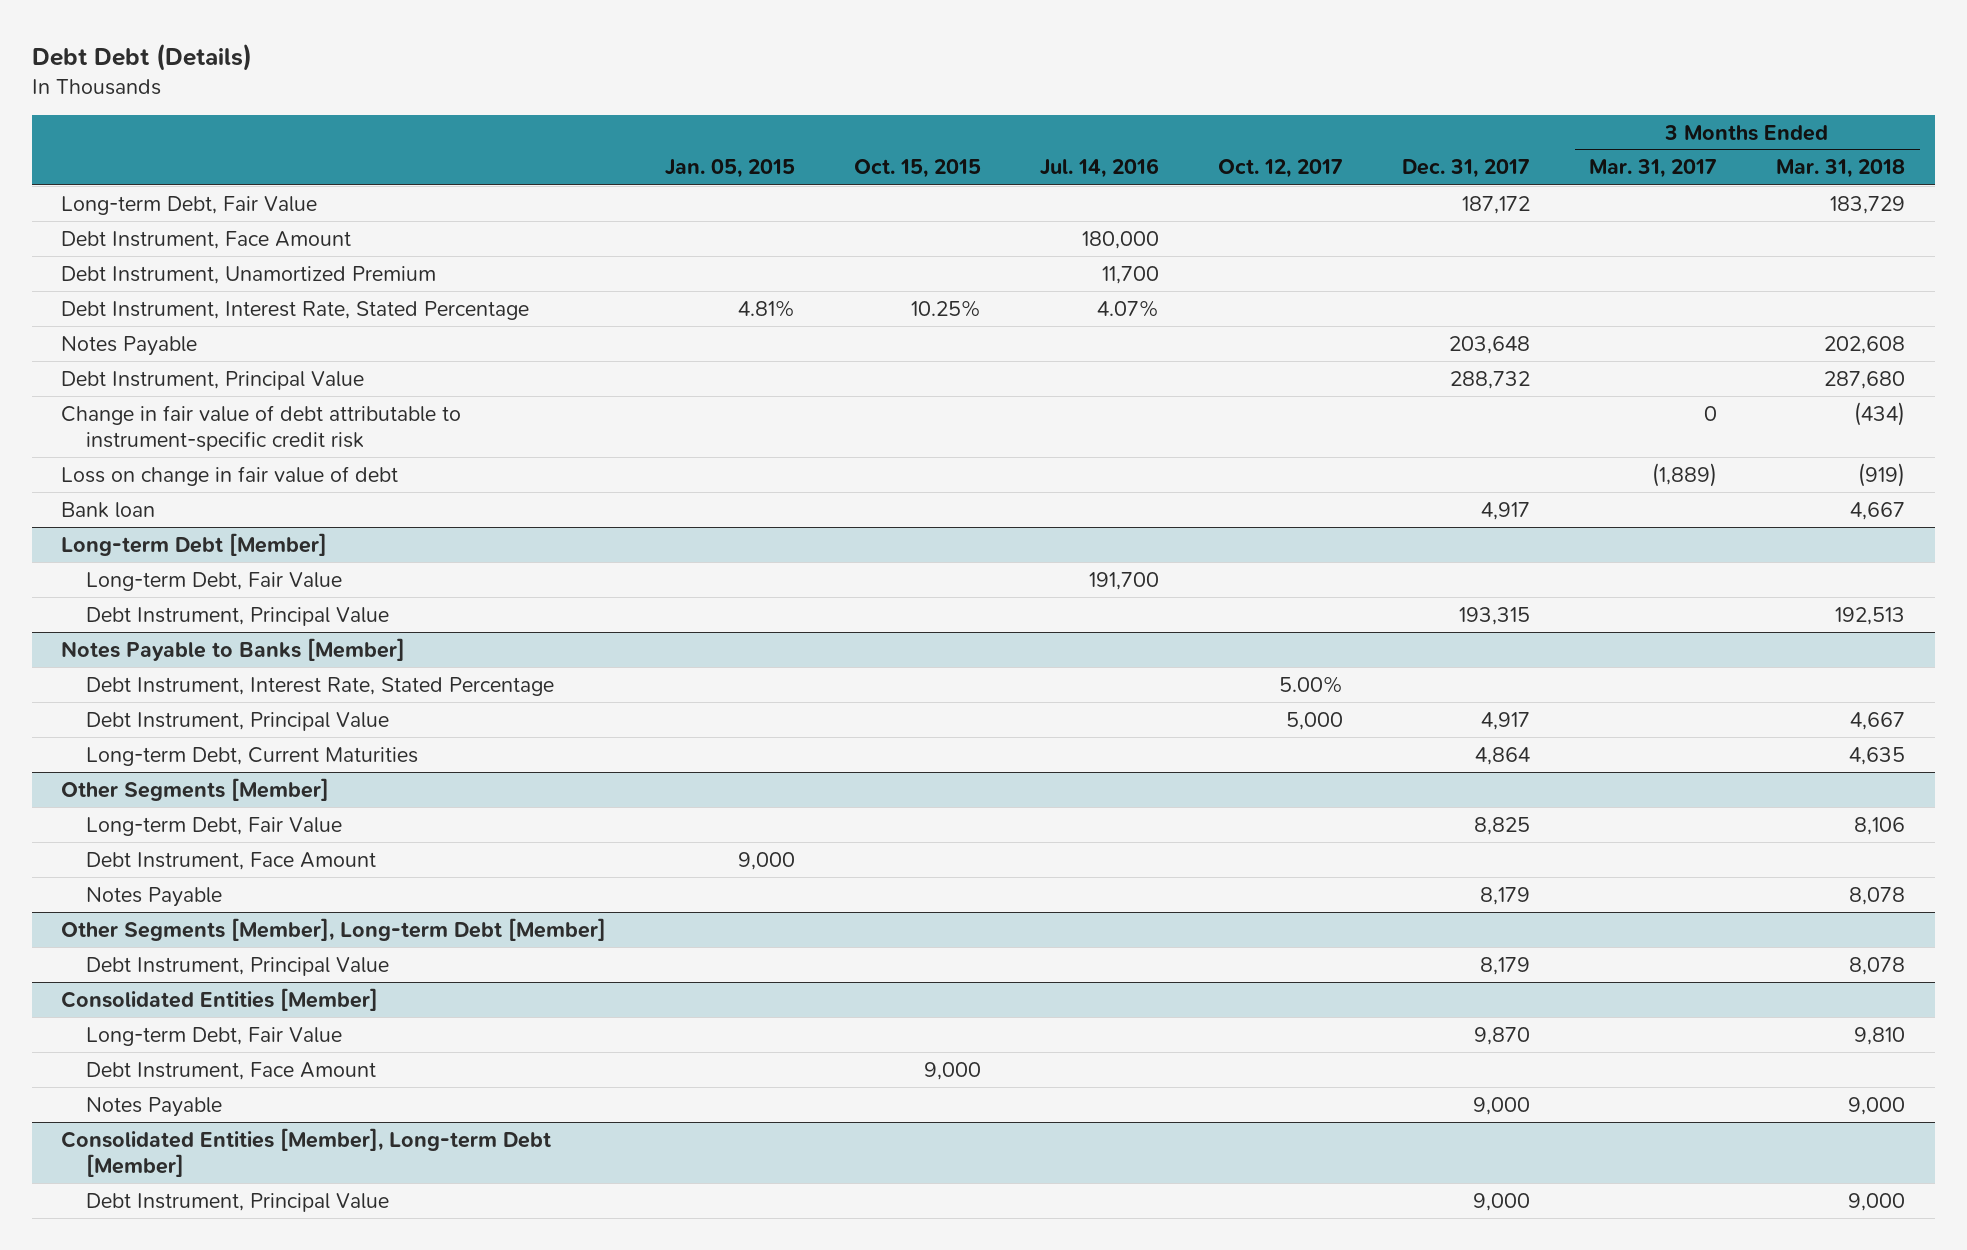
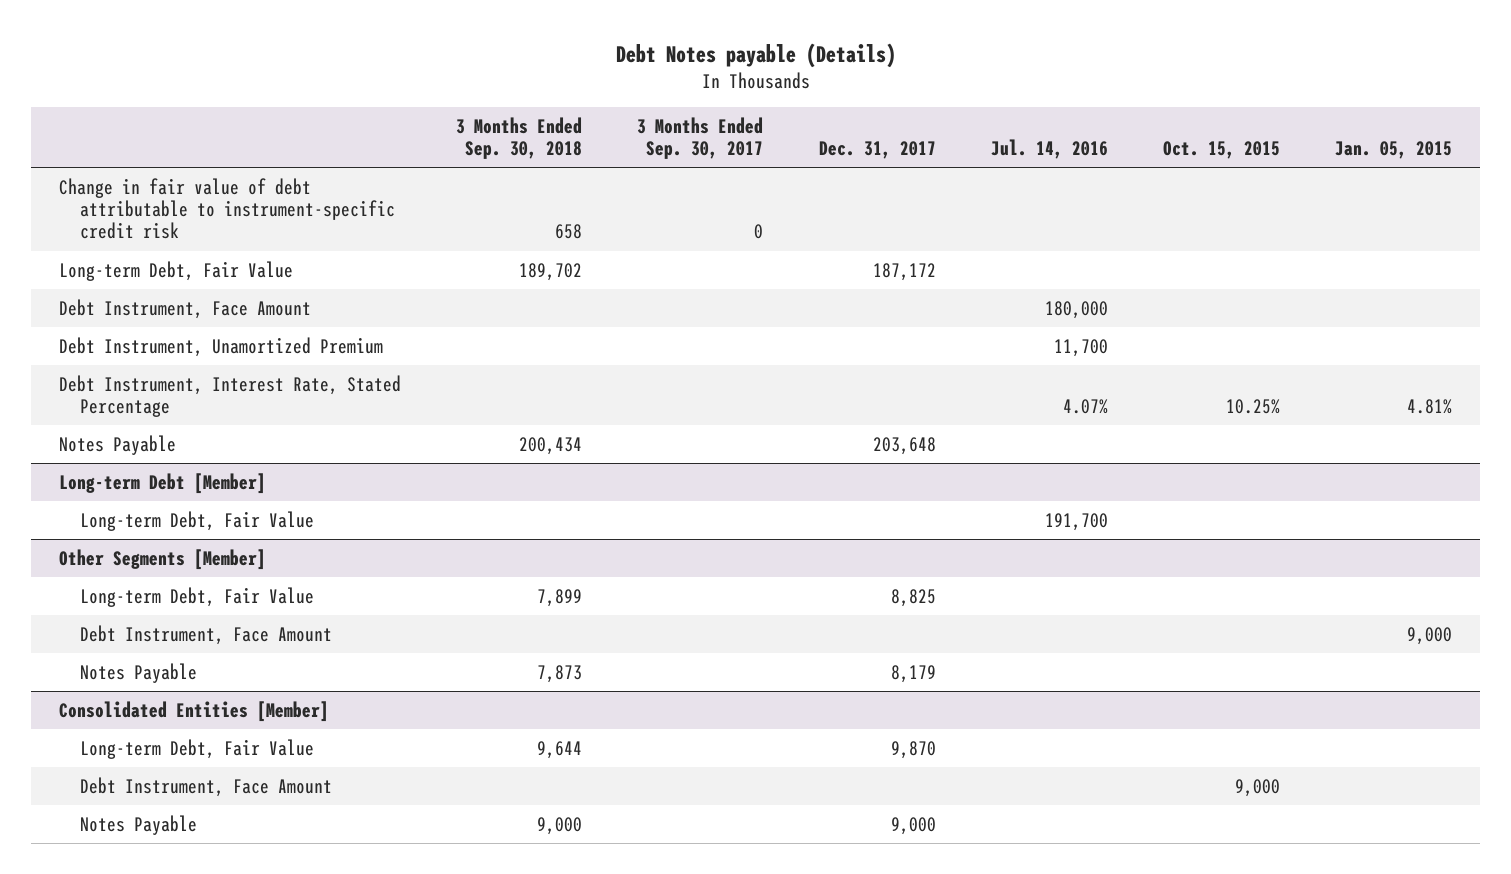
- Debt Debt (Details)
+ Debt Notes payable (Details)
- | Jan. 05, 2015 | Oct. 15, 2015 | Jul. 14, 2016 | Oct. 12, 2017 | Dec. 31, 2017 | 3 Months Ended Mar. 31, 2017 | 3 Months Ended Mar. 31, 2018
+ | 3 Months Ended Sep. 30, 2018 | 3 Months Ended Sep. 30, 2017 | Dec. 31, 2017 | Jul. 14, 2016 | Oct. 15, 2015 | Jan. 05, 2015
moved up: Change in fair value of debt attributable to instrument-specific credit risk | 658 | 0 | | | |
- Debt Instrument, Principal Value | | | | | 288,732 | | 287,680
- Loss on change in fair value of debt | | | | | | (1,889) | (919)
- Bank loan | | | | | 4,917 | | 4,667
@ Long-term Debt [Member]
- Debt Instrument, Principal Value | | | | | 193,315 | | 192,513
- Notes Payable to Banks [Member]
- Debt Instrument, Interest Rate, Stated Percentage | | | | 5.00% | | |
- Debt Instrument, Principal Value | | | | 5,000 | 4,917 | | 4,667
- Long-term Debt, Current Maturities | | | | | 4,864 | | 4,635
- Other Segments [Member], Long-term Debt [Member]
- Debt Instrument, Principal Value | | | | | 8,179 | | 8,078
- Consolidated Entities [Member], Long-term Debt [Member]
- Debt Instrument, Principal Value | | | | | 9,000 | | 9,000

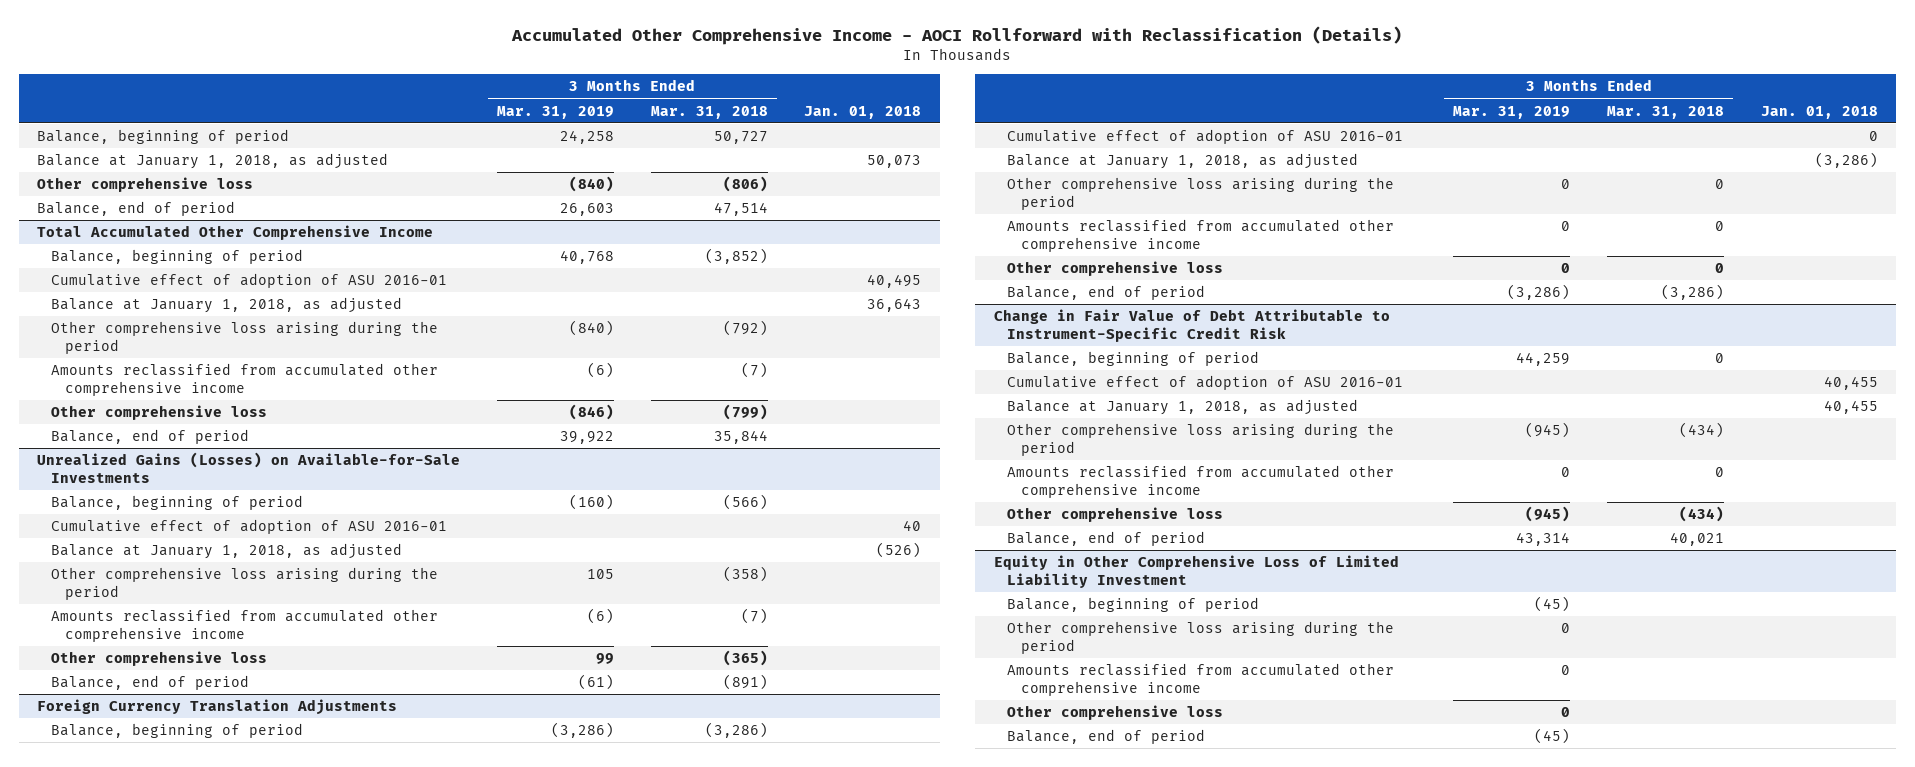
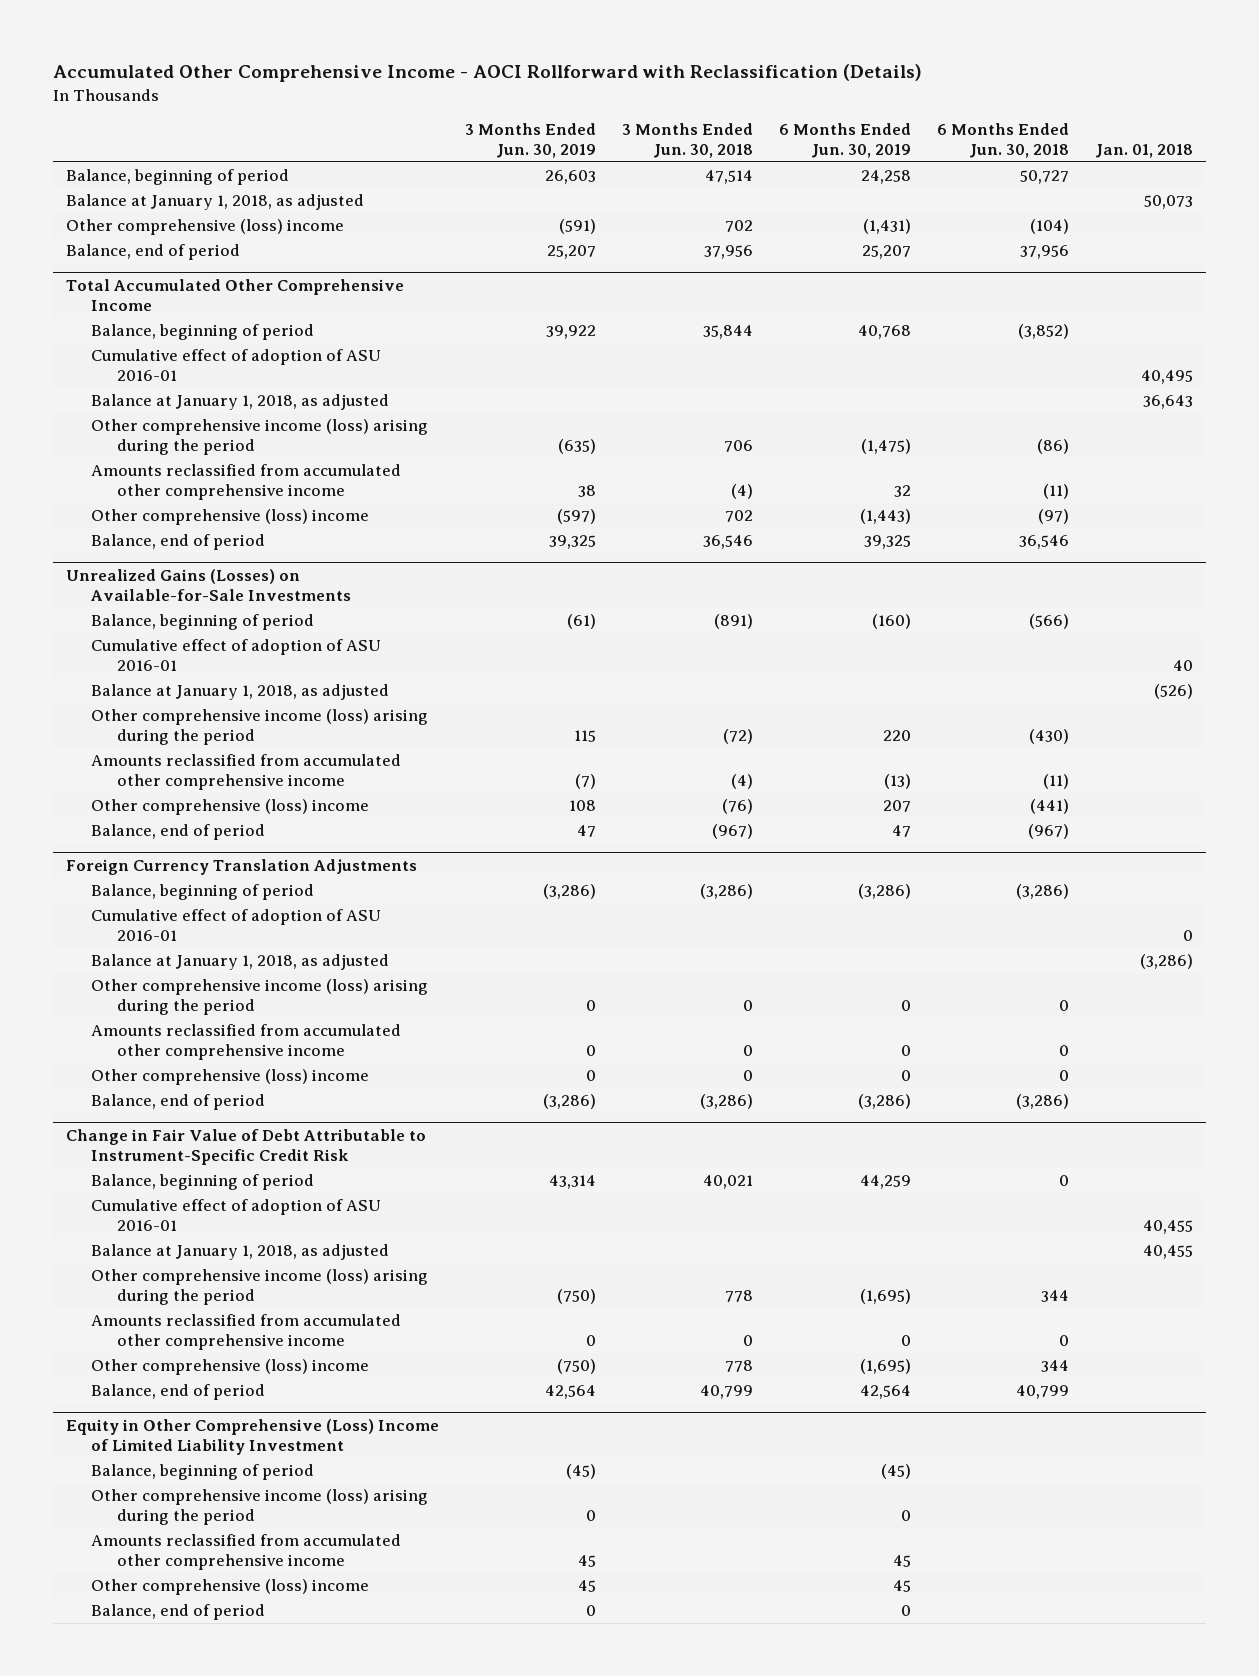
- | 3 Months Ended Mar. 31, 2019 | 3 Months Ended Mar. 31, 2018 | Jan. 01, 2018
+ | 3 Months Ended Jun. 30, 2019 | 3 Months Ended Jun. 30, 2018 | 6 Months Ended Jun. 30, 2019 | 6 Months Ended Jun. 30, 2018 | Jan. 01, 2018
- Other comprehensive loss | (840) | (806) |
+ Other comprehensive (loss) income | (591) | 702 | (1,431) | (104) |
@ Total Accumulated Other Comprehensive Income
- Other comprehensive loss arising during the period | (840) | (792) |
+ Other comprehensive income (loss) arising during the period | (635) | 706 | (1,475) | (86) |
- Other comprehensive loss | (846) | (799) |
+ Other comprehensive (loss) income | (597) | 702 | (1,443) | (97) |
@ Unrealized Gains (Losses) on Available-for-Sale Investments
- Other comprehensive loss arising during the period | 105 | (358) |
+ Other comprehensive income (loss) arising during the period | 115 | (72) | 220 | (430) |
- Other comprehensive loss | 99 | (365) |
+ Other comprehensive (loss) income | 108 | (76) | 207 | (441) |
@ Foreign Currency Translation Adjustments
- Other comprehensive loss arising during the period | 0 | 0 |
+ Other comprehensive income (loss) arising during the period | 0 | 0 | 0 | 0 |
- Other comprehensive loss | 0 | 0 |
+ Other comprehensive (loss) income | 0 | 0 | 0 | 0 |
@ Change in Fair Value of Debt Attributable to Instrument-Specific Credit Risk
- Other comprehensive loss arising during the period | (945) | (434) |
+ Other comprehensive income (loss) arising during the period | (750) | 778 | (1,695) | 344 |
- Other comprehensive loss | (945) | (434) |
+ Other comprehensive (loss) income | (750) | 778 | (1,695) | 344 |
- Equity in Other Comprehensive Loss of Limited Liability Investment
+ Equity in Other Comprehensive (Loss) Income of Limited Liability Investment
- Other comprehensive loss arising during the period | 0 | |
+ Other comprehensive income (loss) arising during the period | 0 | | 0 | |
- Other comprehensive loss | 0 | |
+ Other comprehensive (loss) income | 45 | | 45 | |

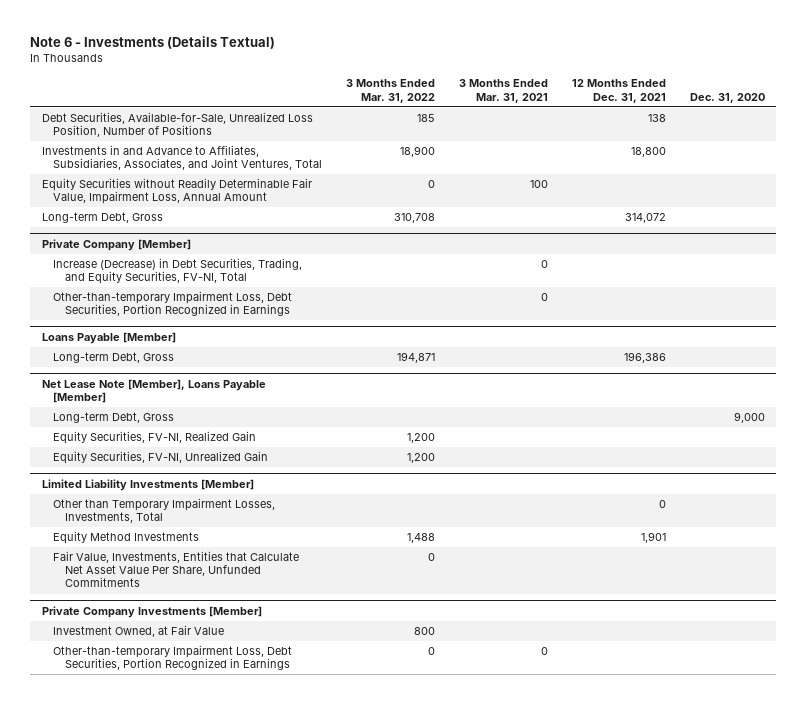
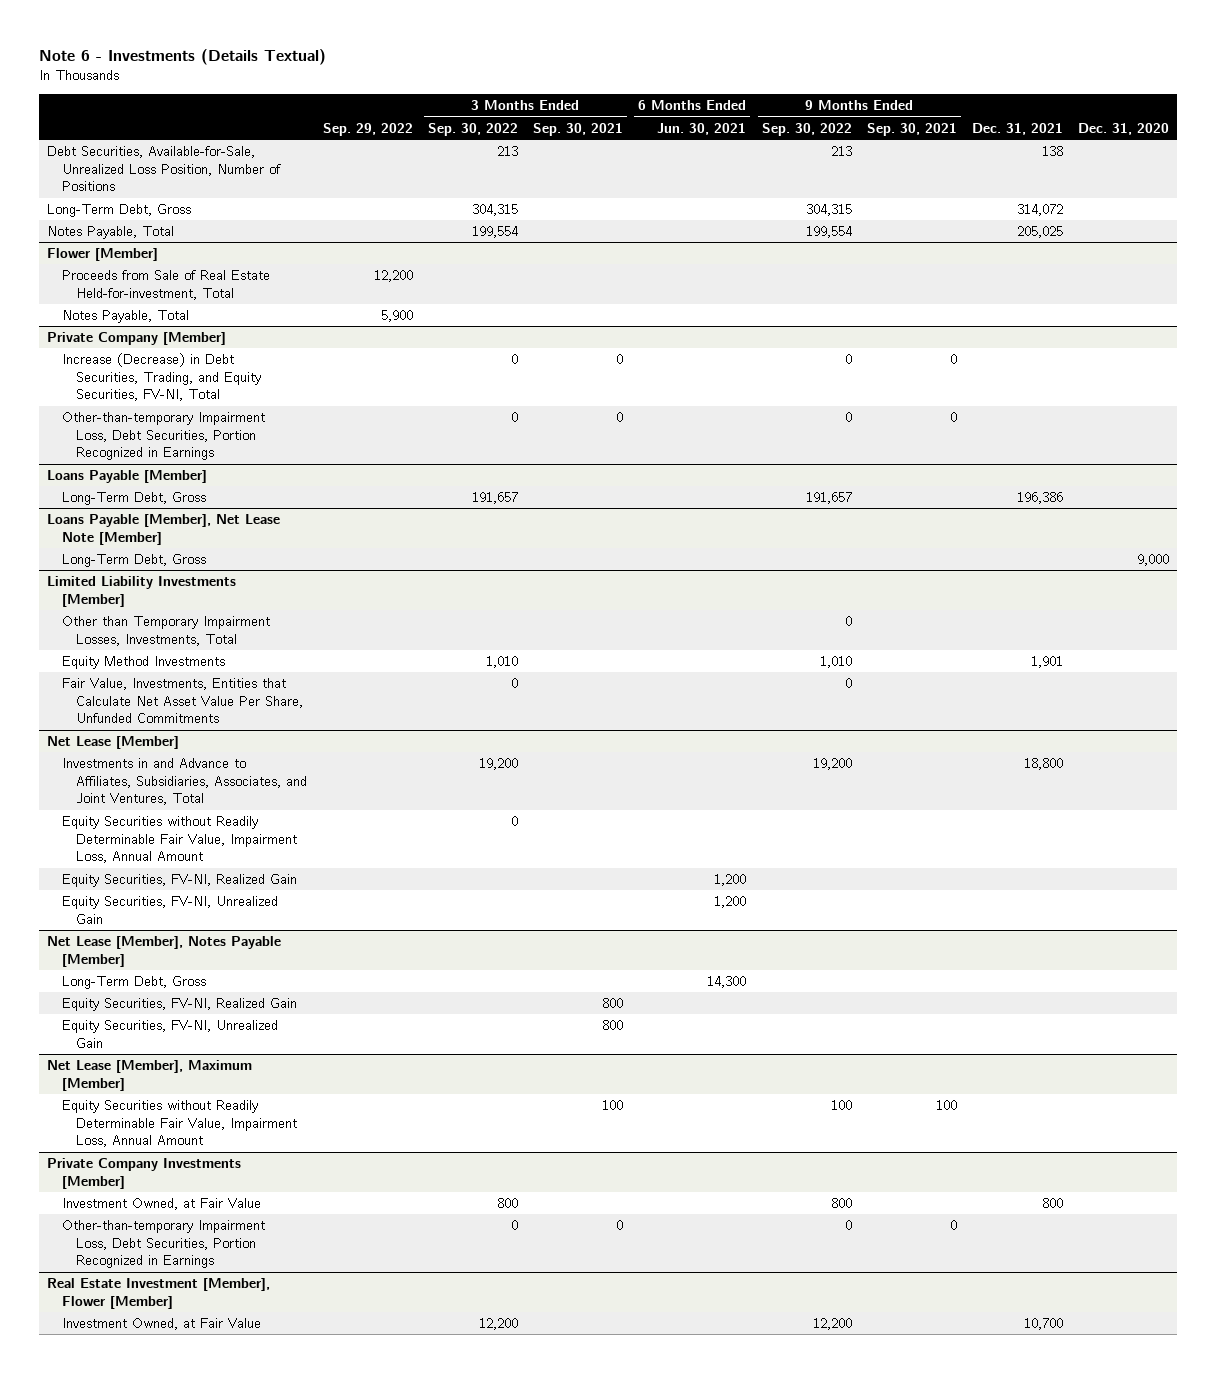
- | 3 Months Ended Mar. 31, 2022 | 3 Months Ended Mar. 31, 2021 | 12 Months Ended Dec. 31, 2021 | Dec. 31, 2020
+ | Sep. 29, 2022 | 3 Months Ended Sep. 30, 2022 | 3 Months Ended Sep. 30, 2021 | 6 Months Ended Jun. 30, 2021 | 9 Months Ended Sep. 30, 2022 | 9 Months Ended Sep. 30, 2021 | Dec. 31, 2021 | Dec. 31, 2020
- Investments in and Advance to Affiliates, Subsidiaries, Associates, and Joint Ventures, Total | 18,900 | | 18,800 |
- Equity Securities without Readily Determinable Fair Value, Impairment Loss, Annual Amount | 0 | 100 | |
- Long-term Debt, Gross | 310,708 | | 314,072 |
+ Long-Term Debt, Gross | | 304,315 | | | 304,315 | | 314,072 |
+ Notes Payable, Total | | 199,554 | | | 199,554 | | 205,025 |
+ Flower [Member]
+ Proceeds from Sale of Real Estate Held-for-investment, Total | 12,200 | | | | | | |
+ Notes Payable, Total | 5,900 | | | | | | |
@ Loans Payable [Member]
- Long-term Debt, Gross | 194,871 | | 196,386 |
- Net Lease Note [Member], Loans Payable [Member]
- Long-term Debt, Gross | | | | 9,000
- Equity Securities, FV-NI, Realized Gain | 1,200 | | |
- Equity Securities, FV-NI, Unrealized Gain | 1,200 | | |
@ Loans Payable [Member]
+ Long-Term Debt, Gross | | 191,657 | | | 191,657 | | 196,386 |
+ Loans Payable [Member], Net Lease Note [Member]
+ Long-Term Debt, Gross | | | | | | | | 9,000
+ Net Lease [Member]
+ Investments in and Advance to Affiliates, Subsidiaries, Associates, and Joint Ventures, Total | | 19,200 | | | 19,200 | | 18,800 |
+ Equity Securities without Readily Determinable Fair Value, Impairment Loss, Annual Amount | | 0 | | | | | |
+ Equity Securities, FV-NI, Realized Gain | | | | 1,200 | | | |
+ Equity Securities, FV-NI, Unrealized Gain | | | | 1,200 | | | |
+ Net Lease [Member], Notes Payable [Member]
+ Long-Term Debt, Gross | | | | 14,300 | | | |
+ Equity Securities, FV-NI, Realized Gain | | | 800 | | | | |
+ Equity Securities, FV-NI, Unrealized Gain | | | 800 | | | | |
+ Net Lease [Member], Maximum [Member]
+ Equity Securities without Readily Determinable Fair Value, Impairment Loss, Annual Amount | | | 100 | | 100 | 100 | |
+ Real Estate Investment [Member], Flower [Member]
+ Investment Owned, at Fair Value | | 12,200 | | | 12,200 | | 10,700 |

